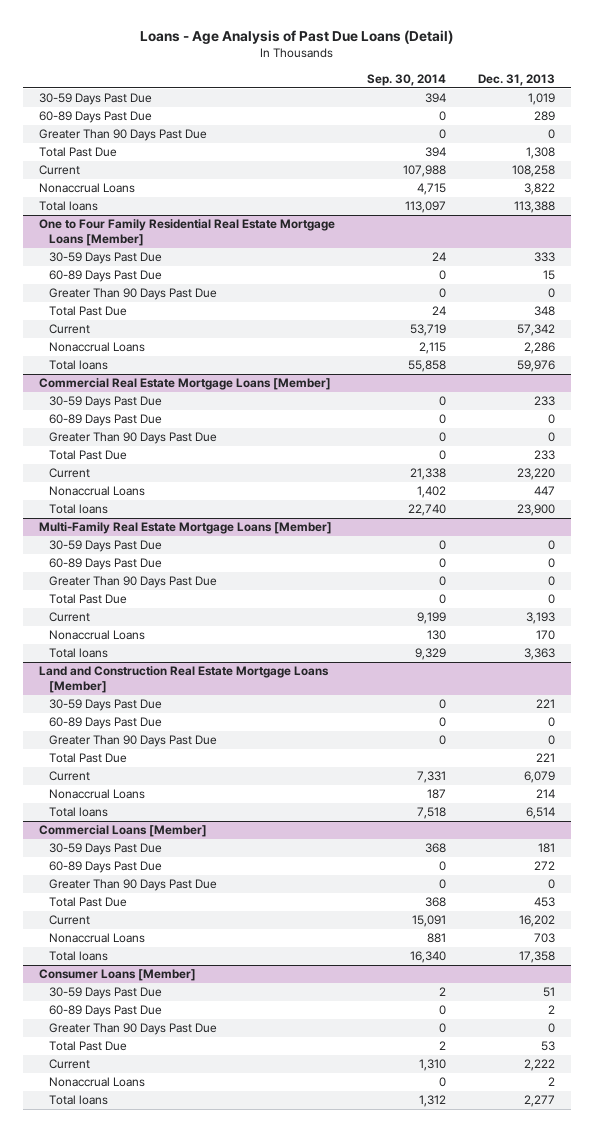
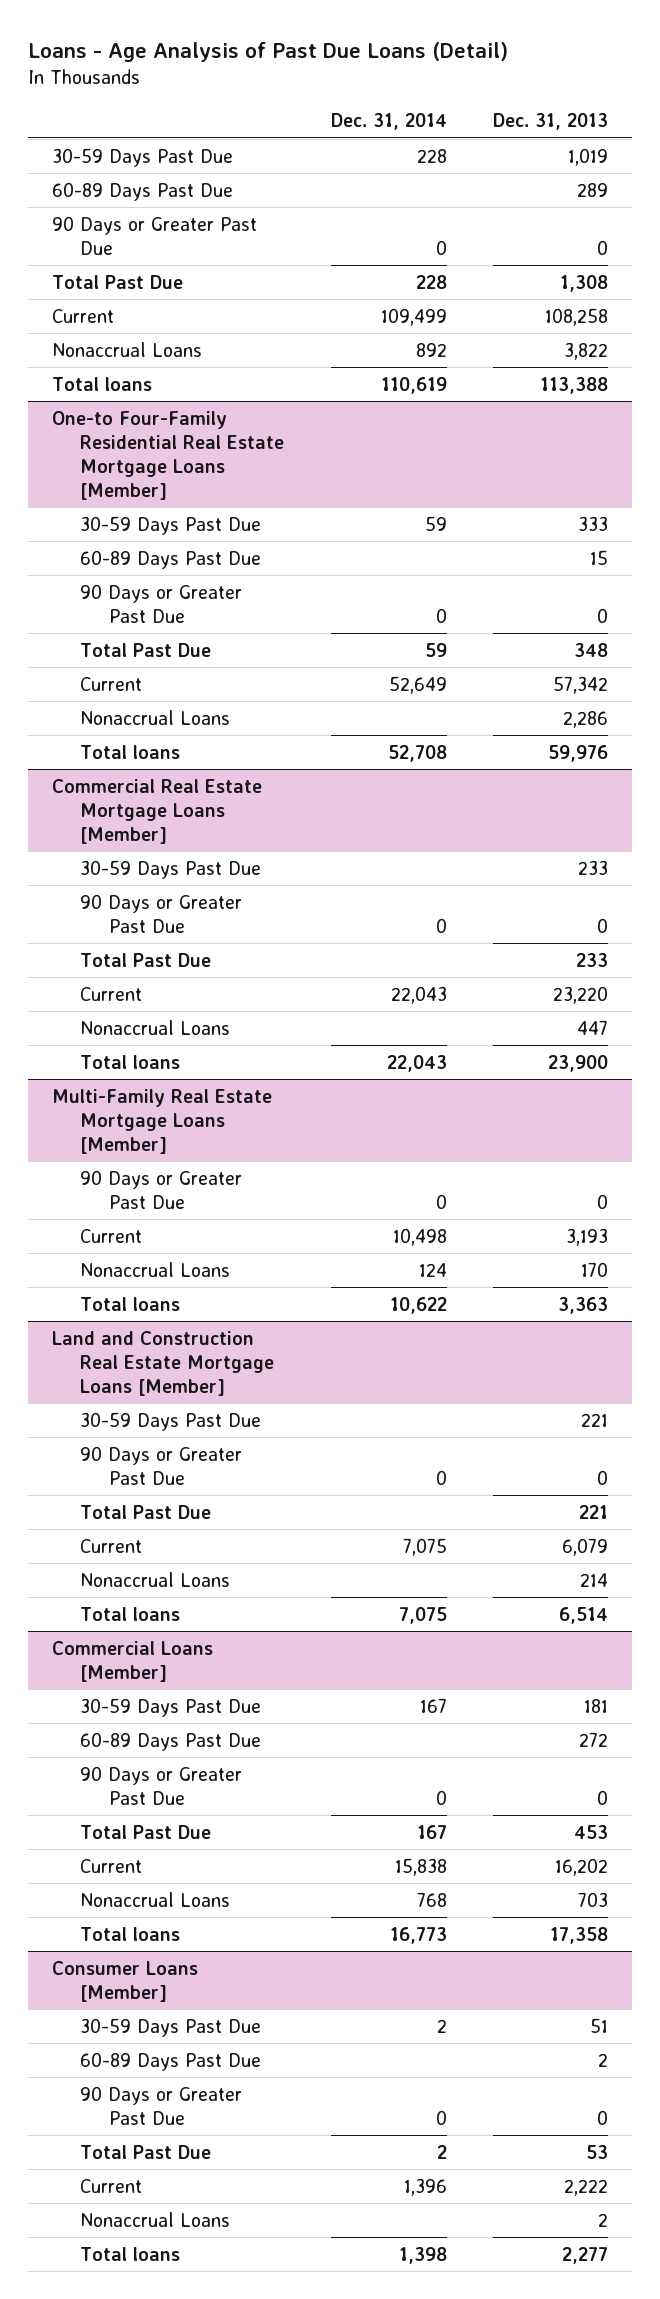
- | Sep. 30, 2014 | Dec. 31, 2013
+ | Dec. 31, 2014 | Dec. 31, 2013
- Greater Than 90 Days Past Due | 0 | 0
+ 90 Days or Greater Past Due | 0 | 0
- One to Four Family Residential Real Estate Mortgage Loans [Member]
+ One-to Four-Family Residential Real Estate Mortgage Loans [Member]
- Greater Than 90 Days Past Due | 0 | 0
+ 90 Days or Greater Past Due | 0 | 0
@ Commercial Real Estate Mortgage Loans [Member]
- 60-89 Days Past Due | 0 | 0
- Greater Than 90 Days Past Due | 0 | 0
+ 90 Days or Greater Past Due | 0 | 0
@ Multi-Family Real Estate Mortgage Loans [Member]
- 30-59 Days Past Due | 0 | 0
- 60-89 Days Past Due | 0 | 0
- Greater Than 90 Days Past Due | 0 | 0
- Total Past Due | 0 | 0
+ 90 Days or Greater Past Due | 0 | 0
@ Land and Construction Real Estate Mortgage Loans [Member]
- 60-89 Days Past Due | 0 | 0
- Greater Than 90 Days Past Due | 0 | 0
+ 90 Days or Greater Past Due | 0 | 0
@ Commercial Loans [Member]
- Greater Than 90 Days Past Due | 0 | 0
+ 90 Days or Greater Past Due | 0 | 0
@ Consumer Loans [Member]
- Greater Than 90 Days Past Due | 0 | 0
+ 90 Days or Greater Past Due | 0 | 0

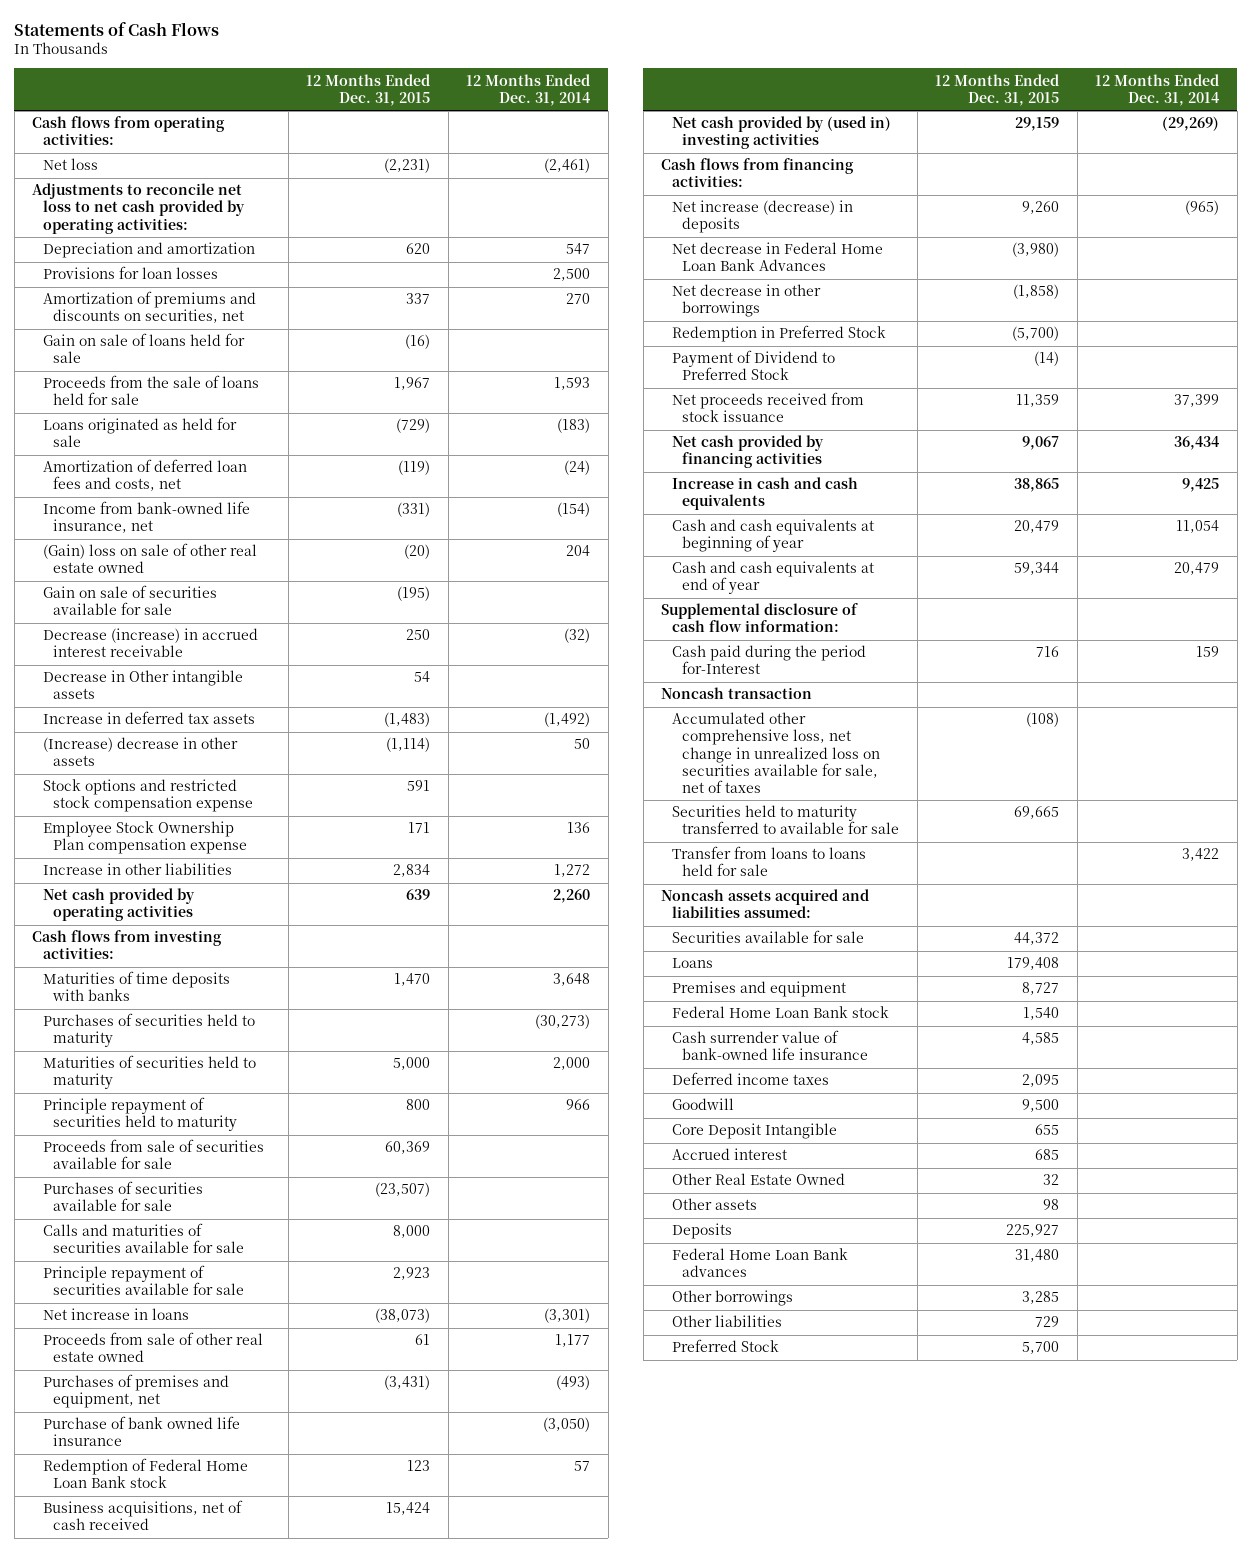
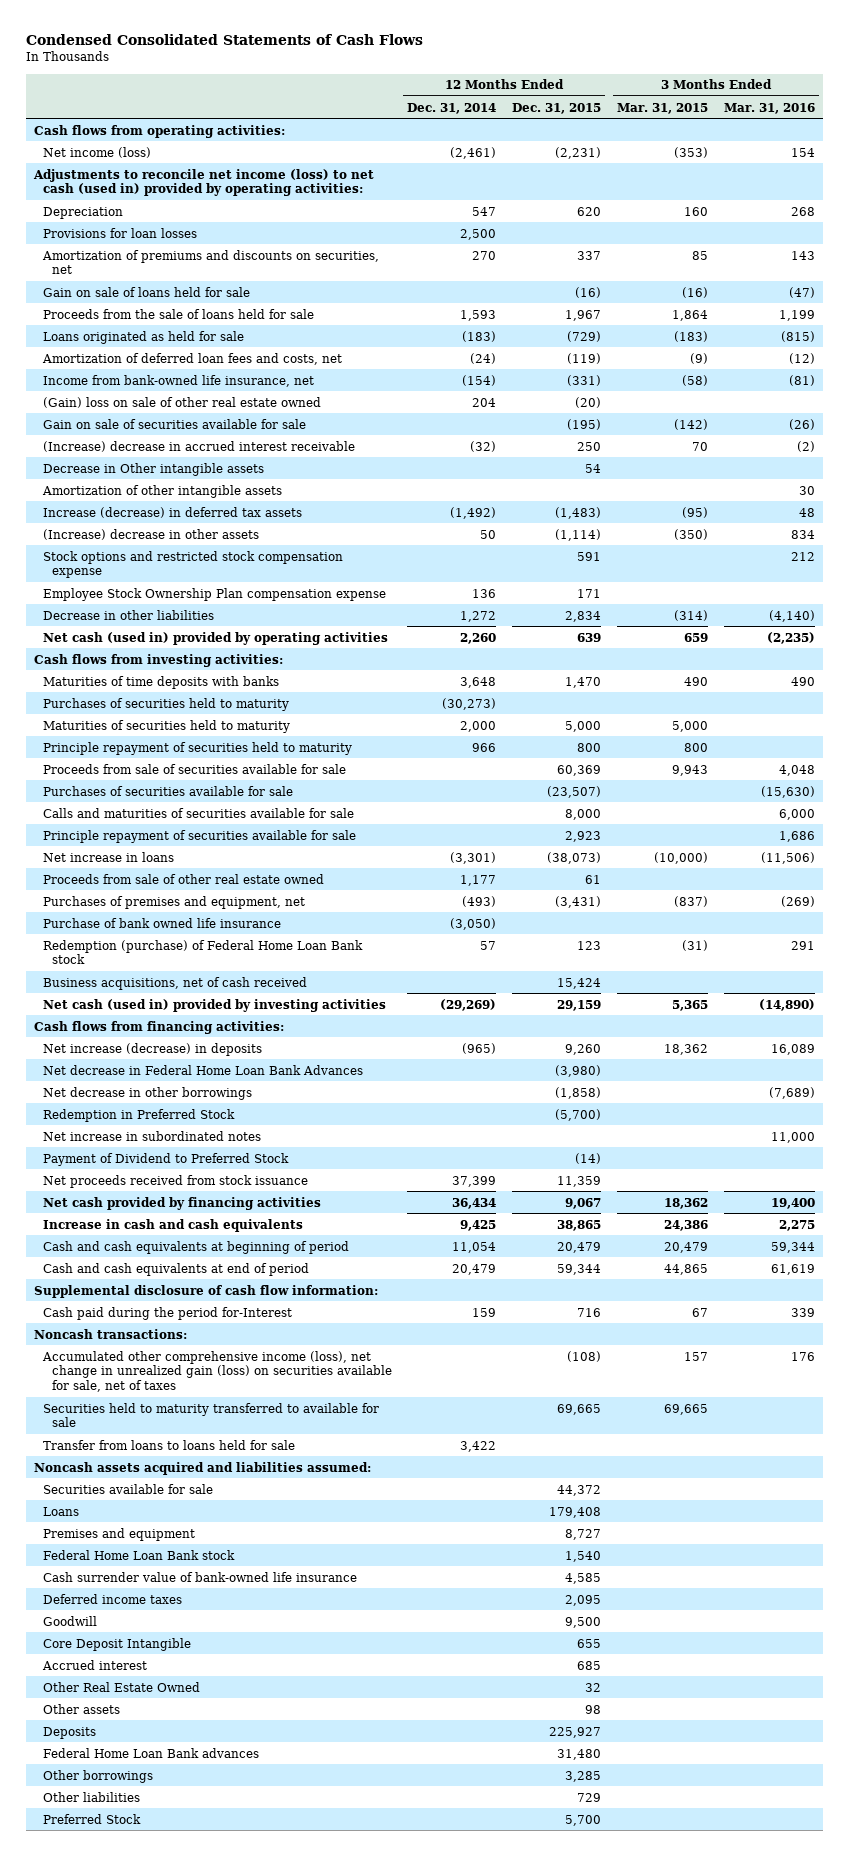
- Statements of Cash Flows
+ Condensed Consolidated Statements of Cash Flows
- | 12 Months Ended Dec. 31, 2015 | 12 Months Ended Dec. 31, 2014
+ | 12 Months Ended Dec. 31, 2014 | 12 Months Ended Dec. 31, 2015 | 3 Months Ended Mar. 31, 2015 | 3 Months Ended Mar. 31, 2016
- Net loss | (2,231) | (2,461)
- Adjustments to reconcile net loss to net cash provided by operating activities:
- Depreciation and amortization | 620 | 547
+ Net income (loss) | (2,461) | (2,231) | (353) | 154
+ Adjustments to reconcile net income (loss) to net cash (used in) provided by operating activities:
+ Depreciation | 547 | 620 | 160 | 268
- Decrease (increase) in accrued interest receivable | 250 | (32)
+ (Increase) decrease in accrued interest receivable | (32) | 250 | 70 | (2)
- Increase in deferred tax assets | (1,483) | (1,492)
+ Amortization of other intangible assets | | | | 30
+ Increase (decrease) in deferred tax assets | (1,492) | (1,483) | (95) | 48
- Increase in other liabilities | 2,834 | 1,272
- Net cash provided by operating activities | 639 | 2,260
+ Decrease in other liabilities | 1,272 | 2,834 | (314) | (4,140)
+ Net cash (used in) provided by operating activities | 2,260 | 639 | 659 | (2,235)
- Redemption of Federal Home Loan Bank stock | 123 | 57
+ Redemption (purchase) of Federal Home Loan Bank stock | 57 | 123 | (31) | 291
- Net cash provided by (used in) investing activities | 29,159 | (29,269)
+ Net cash (used in) provided by investing activities | (29,269) | 29,159 | 5,365 | (14,890)
+ Net increase in subordinated notes | | | | 11,000
- Cash and cash equivalents at beginning of year | 20,479 | 11,054
- Cash and cash equivalents at end of year | 59,344 | 20,479
+ Cash and cash equivalents at beginning of period | 11,054 | 20,479 | 20,479 | 59,344
+ Cash and cash equivalents at end of period | 20,479 | 59,344 | 44,865 | 61,619
- Noncash transaction
- Accumulated other comprehensive loss, net change in unrealized loss on securities available for sale, net of taxes | (108) |
+ Noncash transactions:
+ Accumulated other comprehensive income (loss), net change in unrealized gain (loss) on securities available for sale, net of taxes | | (108) | 157 | 176

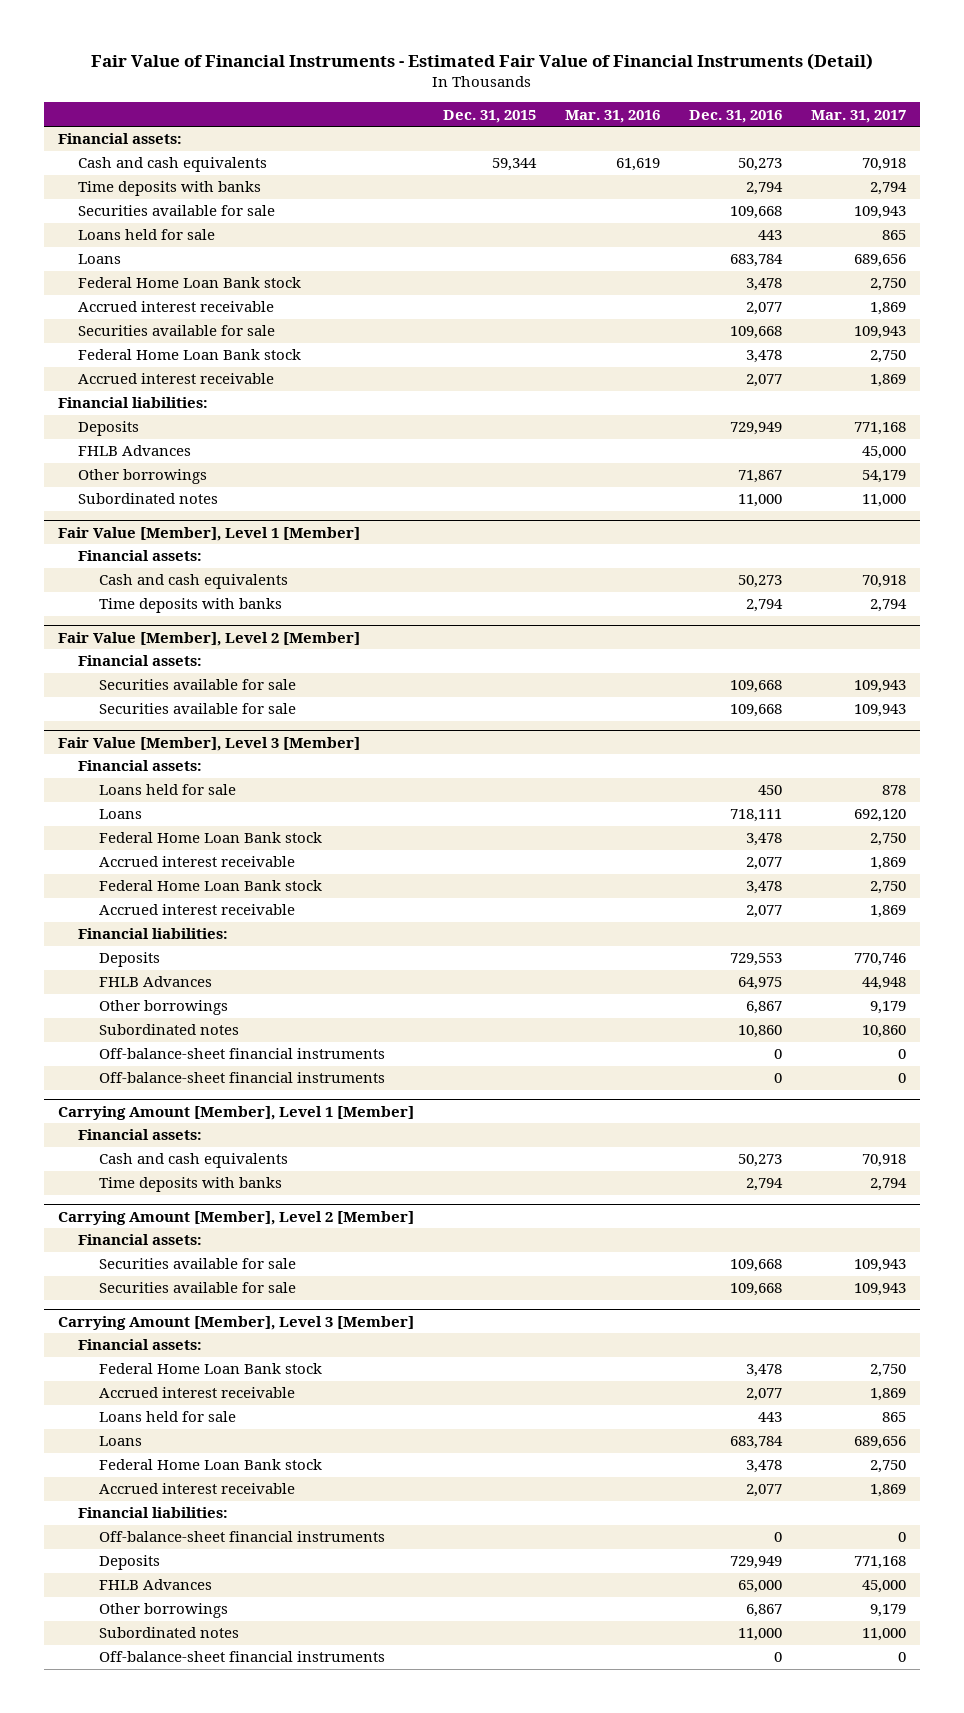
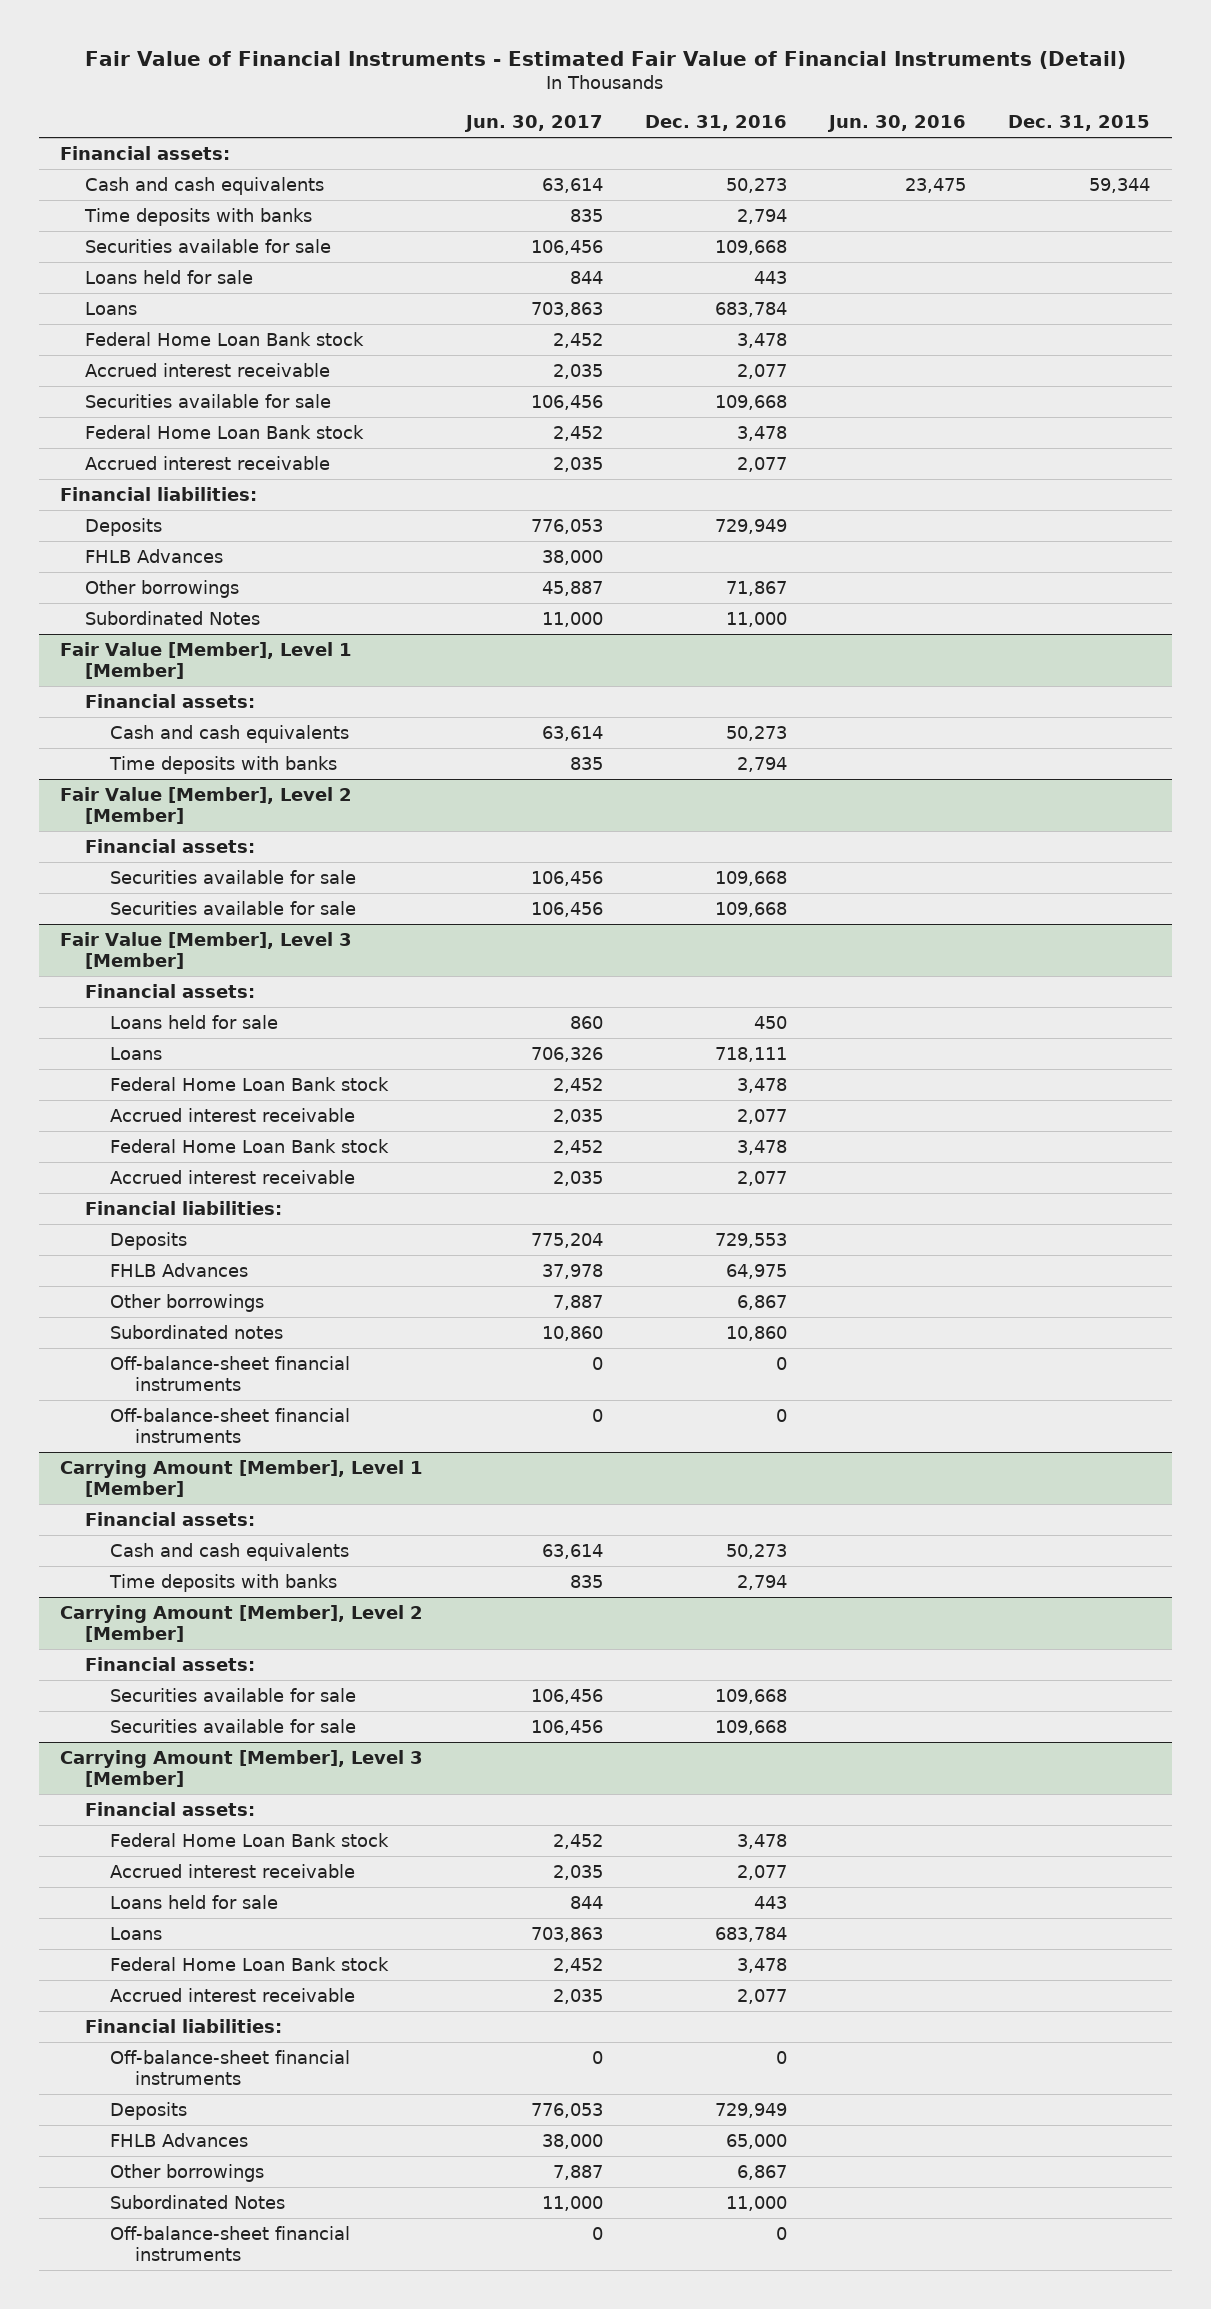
- | Dec. 31, 2015 | Mar. 31, 2016 | Dec. 31, 2016 | Mar. 31, 2017
+ | Jun. 30, 2017 | Dec. 31, 2016 | Jun. 30, 2016 | Dec. 31, 2015
- Subordinated notes | | | 11,000 | 11,000
+ Subordinated Notes | 11,000 | 11,000 | |
@ Carrying Amount [Member], Level 3 [Member]
- Subordinated notes | | | 11,000 | 11,000
+ Subordinated Notes | 11,000 | 11,000 | |

